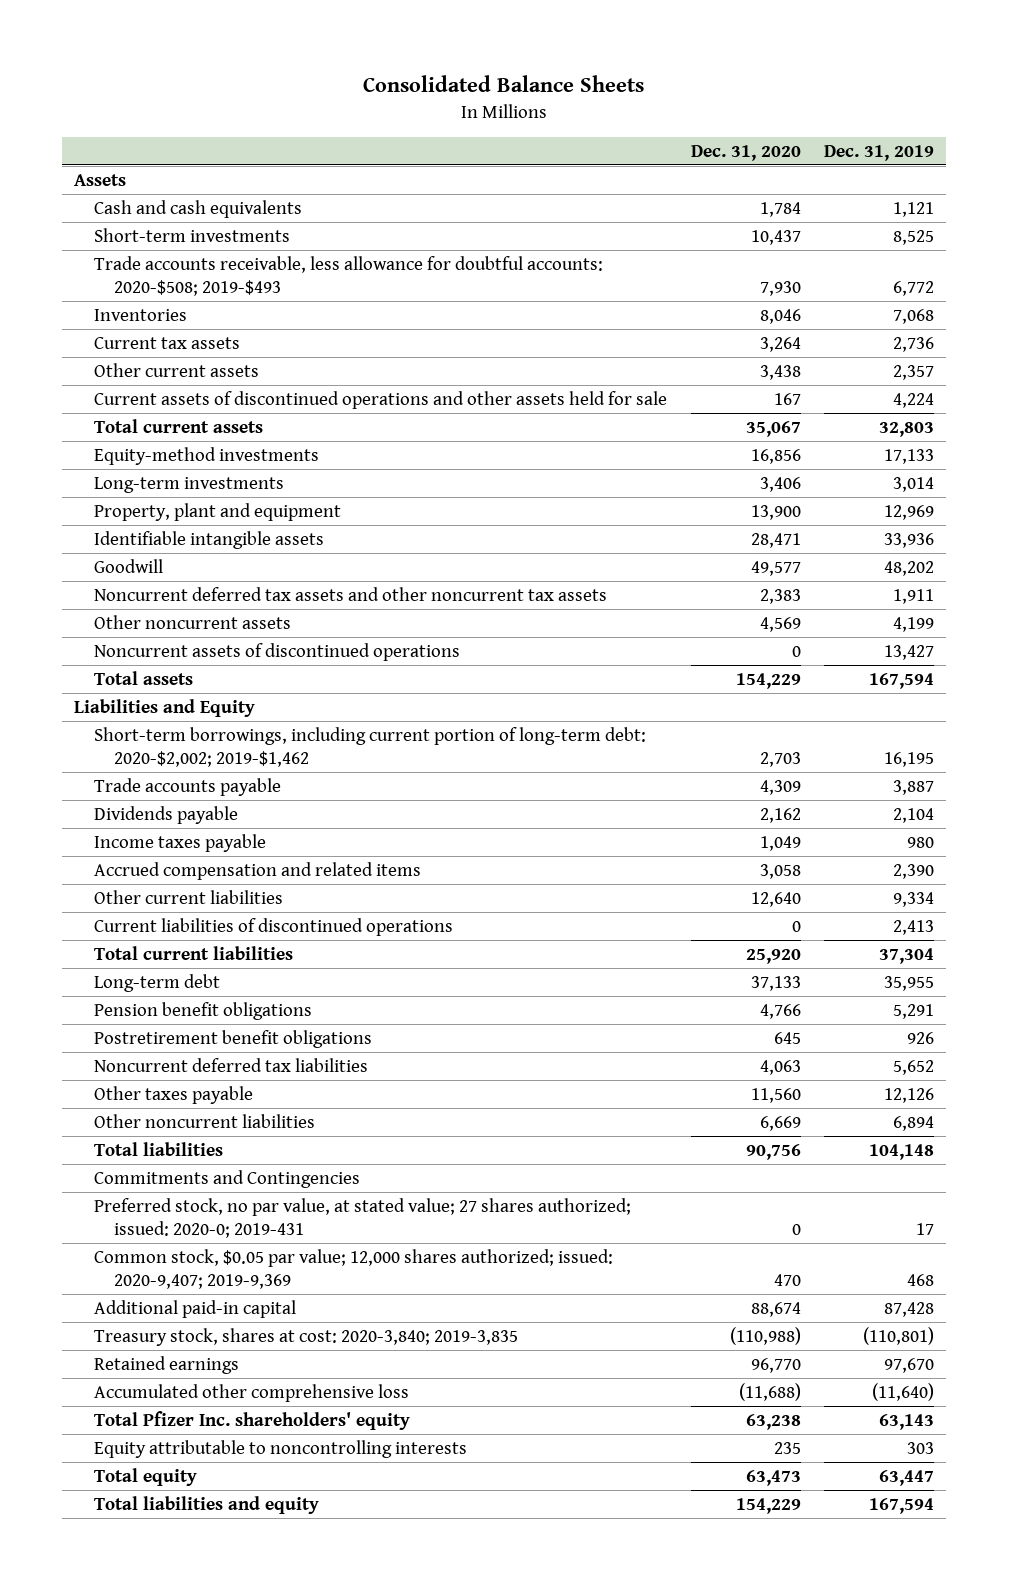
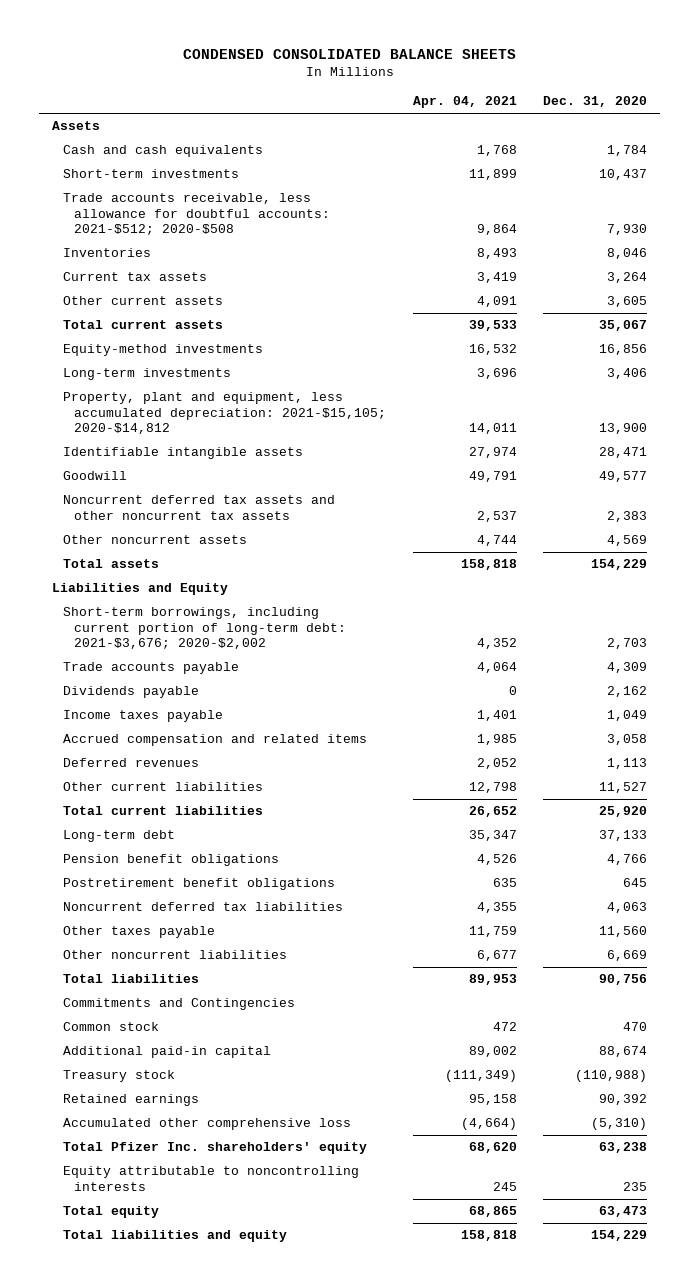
- Consolidated Balance Sheets
+ CONDENSED CONSOLIDATED BALANCE SHEETS
- | Dec. 31, 2020 | Dec. 31, 2019
+ | Apr. 04, 2021 | Dec. 31, 2020
- Trade accounts receivable, less allowance for doubtful accounts: 2020-$508; 2019-$493 | 7,930 | 6,772
+ Trade accounts receivable, less allowance for doubtful accounts: 2021-$512; 2020-$508 | 9,864 | 7,930
- Other current assets | 3,438 | 2,357
- Current assets of discontinued operations and other assets held for sale | 167 | 4,224
+ Other current assets | 4,091 | 3,605
- Property, plant and equipment | 13,900 | 12,969
+ Property, plant and equipment, less accumulated depreciation: 2021-$15,105; 2020-$14,812 | 14,011 | 13,900
- Noncurrent assets of discontinued operations | 0 | 13,427
- Short-term borrowings, including current portion of long-term debt: 2020-$2,002; 2019-$1,462 | 2,703 | 16,195
+ Short-term borrowings, including current portion of long-term debt: 2021-$3,676; 2020-$2,002 | 4,352 | 2,703
- Other current liabilities | 12,640 | 9,334
- Current liabilities of discontinued operations | 0 | 2,413
+ Deferred revenues | 2,052 | 1,113
+ Other current liabilities | 12,798 | 11,527
- Preferred stock, no par value, at stated value; 27 shares authorized; issued: 2020-0; 2019-431 | 0 | 17
- Common stock, $0.05 par value; 12,000 shares authorized; issued: 2020-9,407; 2019-9,369 | 470 | 468
+ Common stock | 472 | 470
- Treasury stock, shares at cost: 2020-3,840; 2019-3,835 | (110,988) | (110,801)
- Retained earnings | 96,770 | 97,670
- Accumulated other comprehensive loss | (11,688) | (11,640)
+ Treasury stock | (111,349) | (110,988)
+ Retained earnings | 95,158 | 90,392
+ Accumulated other comprehensive loss | (4,664) | (5,310)

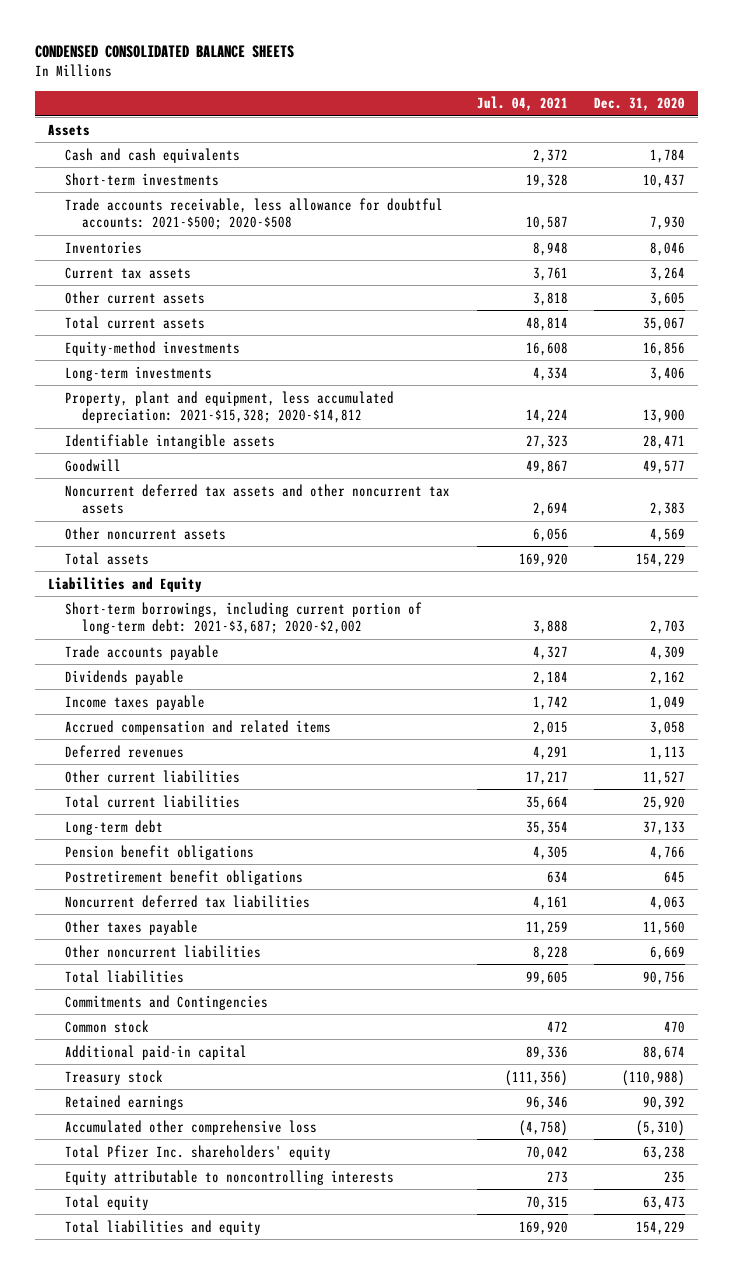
- | Apr. 04, 2021 | Dec. 31, 2020
+ | Jul. 04, 2021 | Dec. 31, 2020
- Trade accounts receivable, less allowance for doubtful accounts: 2021-$512; 2020-$508 | 9,864 | 7,930
+ Trade accounts receivable, less allowance for doubtful accounts: 2021-$500; 2020-$508 | 10,587 | 7,930
- Property, plant and equipment, less accumulated depreciation: 2021-$15,105; 2020-$14,812 | 14,011 | 13,900
+ Property, plant and equipment, less accumulated depreciation: 2021-$15,328; 2020-$14,812 | 14,224 | 13,900
- Short-term borrowings, including current portion of long-term debt: 2021-$3,676; 2020-$2,002 | 4,352 | 2,703
+ Short-term borrowings, including current portion of long-term debt: 2021-$3,687; 2020-$2,002 | 3,888 | 2,703

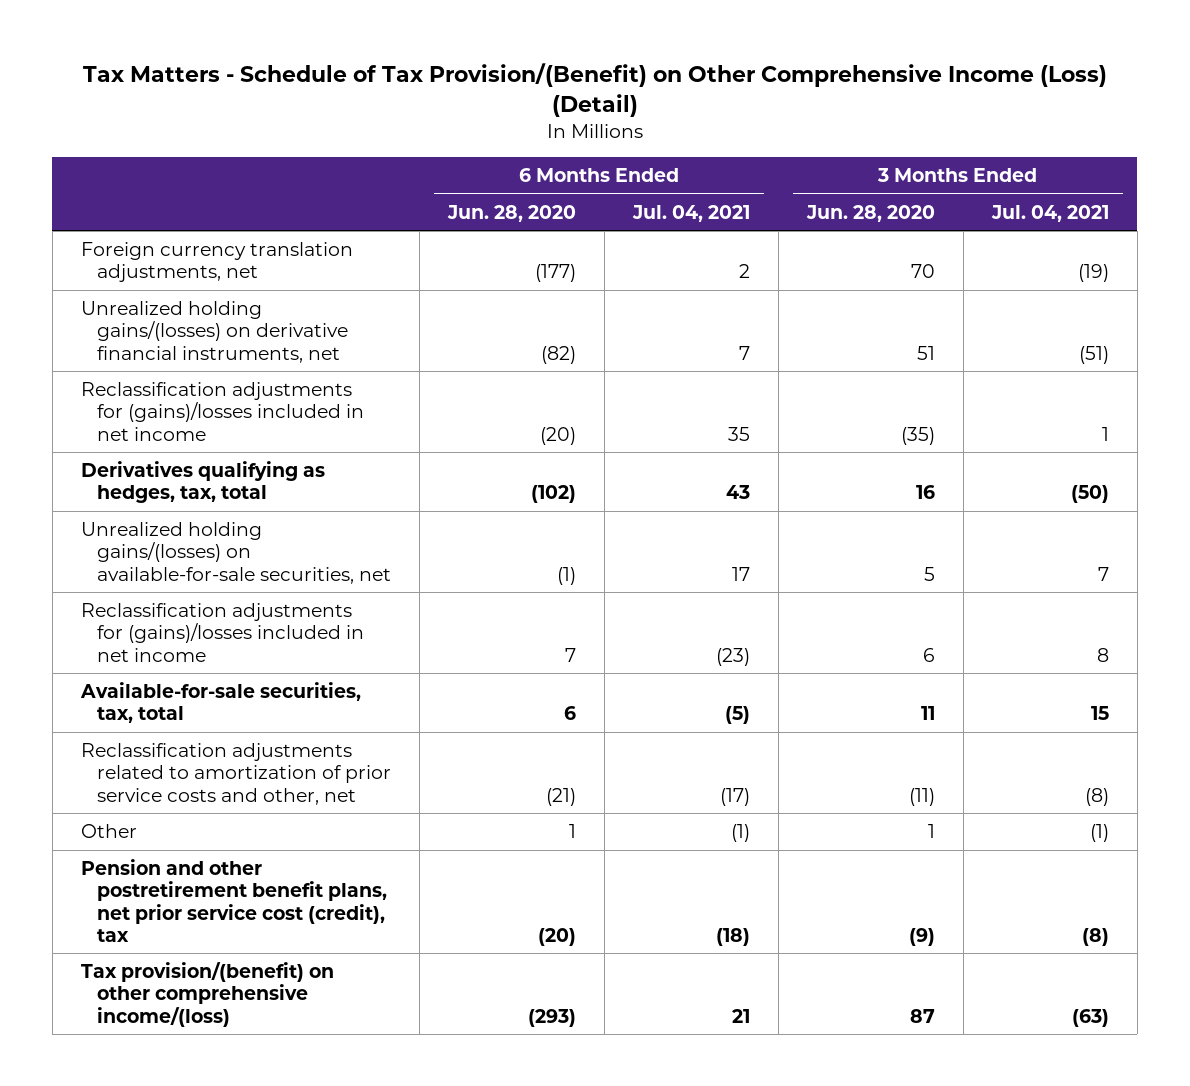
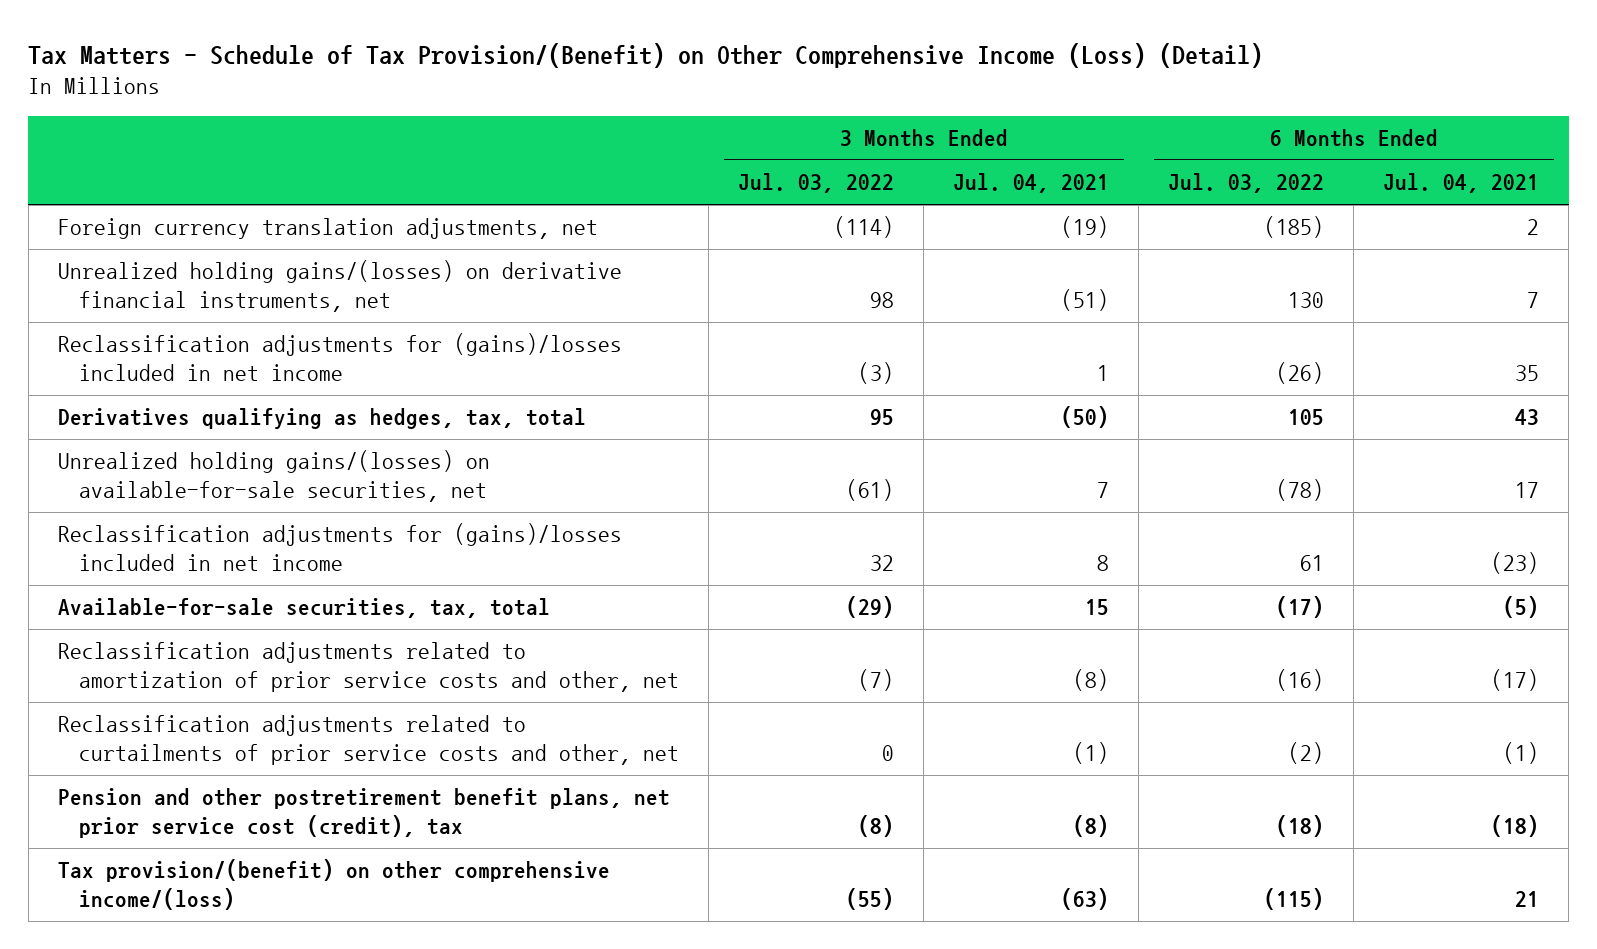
- | 6 Months Ended Jun. 28, 2020 | 6 Months Ended Jul. 04, 2021 | 3 Months Ended Jun. 28, 2020 | 3 Months Ended Jul. 04, 2021
+ | 3 Months Ended Jul. 03, 2022 | 3 Months Ended Jul. 04, 2021 | 6 Months Ended Jul. 03, 2022 | 6 Months Ended Jul. 04, 2021
- Other | 1 | (1) | 1 | (1)
+ Reclassification adjustments related to curtailments of prior service costs and other, net | 0 | (1) | (2) | (1)

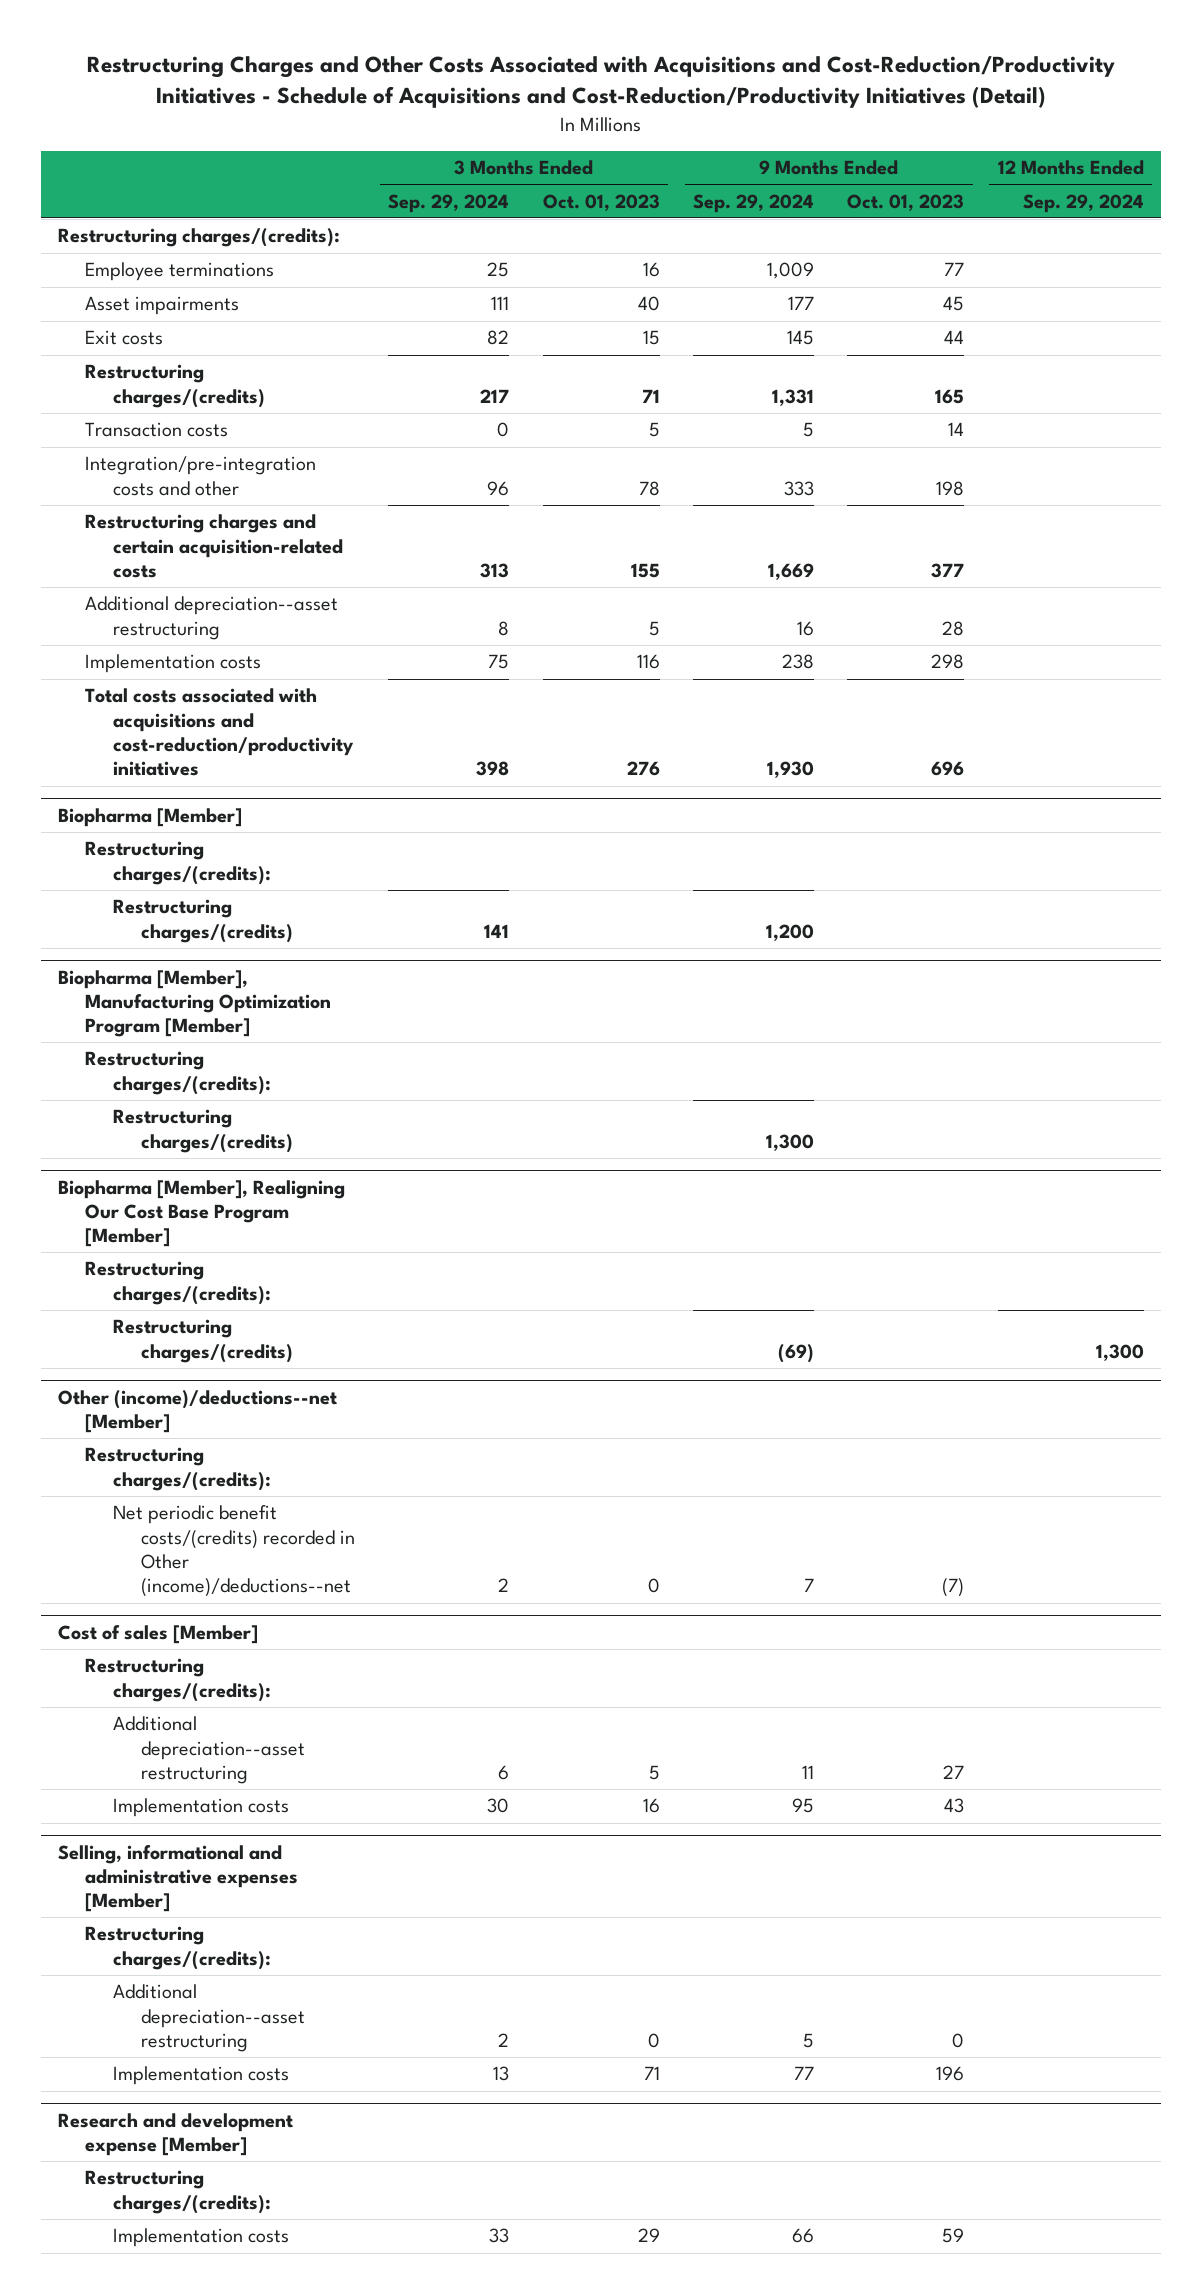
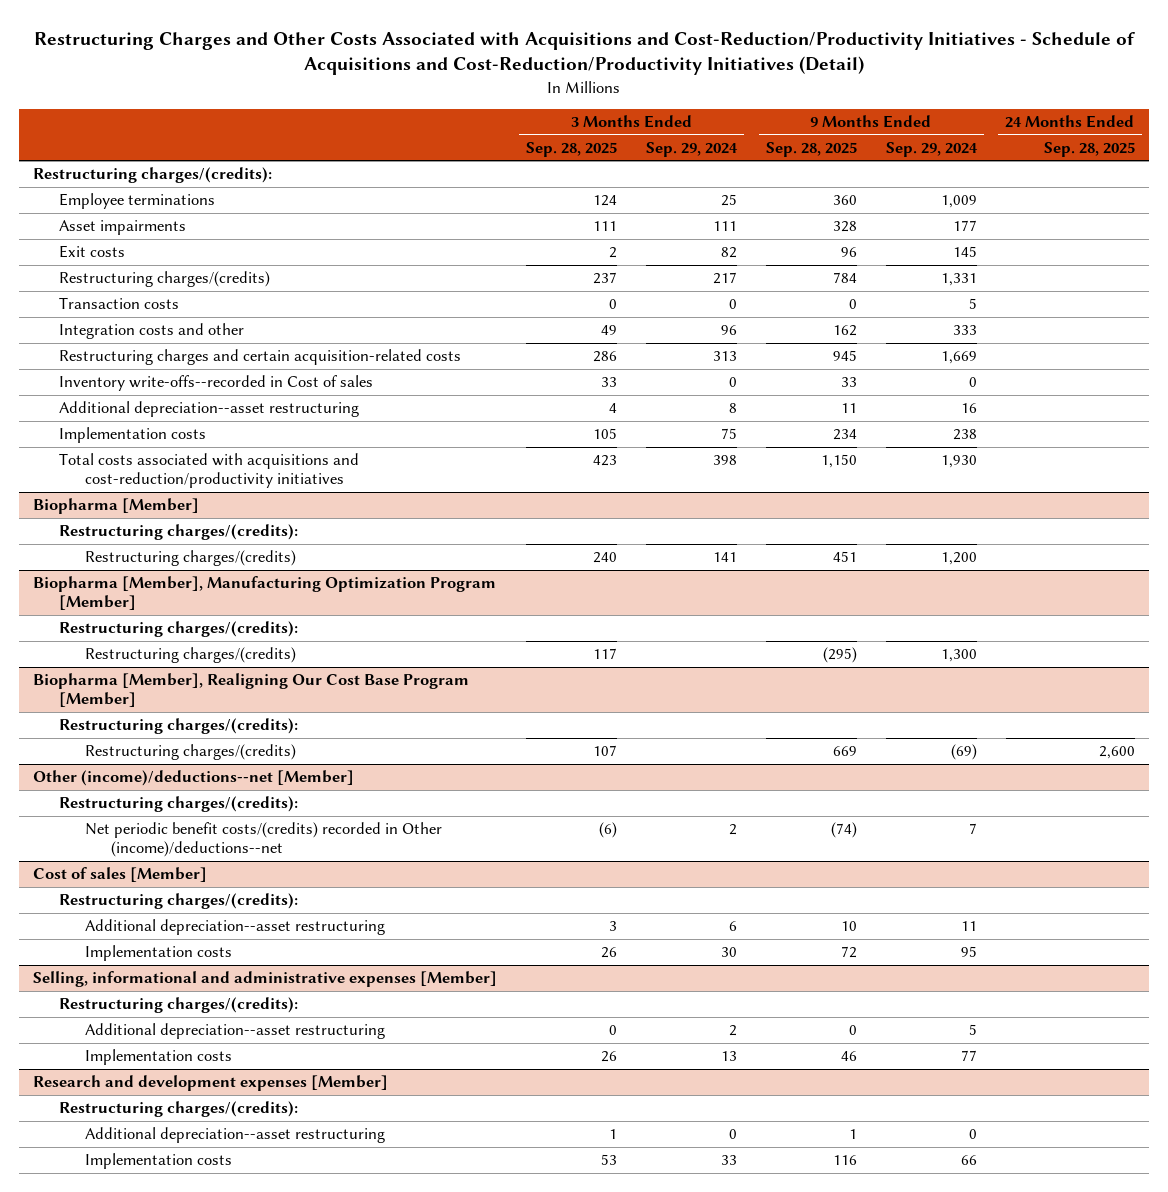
- | 3 Months Ended Sep. 29, 2024 | 3 Months Ended Oct. 01, 2023 | 9 Months Ended Sep. 29, 2024 | 9 Months Ended Oct. 01, 2023 | 12 Months Ended Sep. 29, 2024
+ | 3 Months Ended Sep. 28, 2025 | 3 Months Ended Sep. 29, 2024 | 9 Months Ended Sep. 28, 2025 | 9 Months Ended Sep. 29, 2024 | 24 Months Ended Sep. 28, 2025
- Integration/pre-integration costs and other | 96 | 78 | 333 | 198 |
+ Integration costs and other | 49 | 96 | 162 | 333 |
+ Inventory write-offs--recorded in Cost of sales | 33 | 0 | 33 | 0 |
- Research and development expense [Member]
+ Research and development expenses [Member]
+ Additional depreciation--asset restructuring | 1 | 0 | 1 | 0 |

